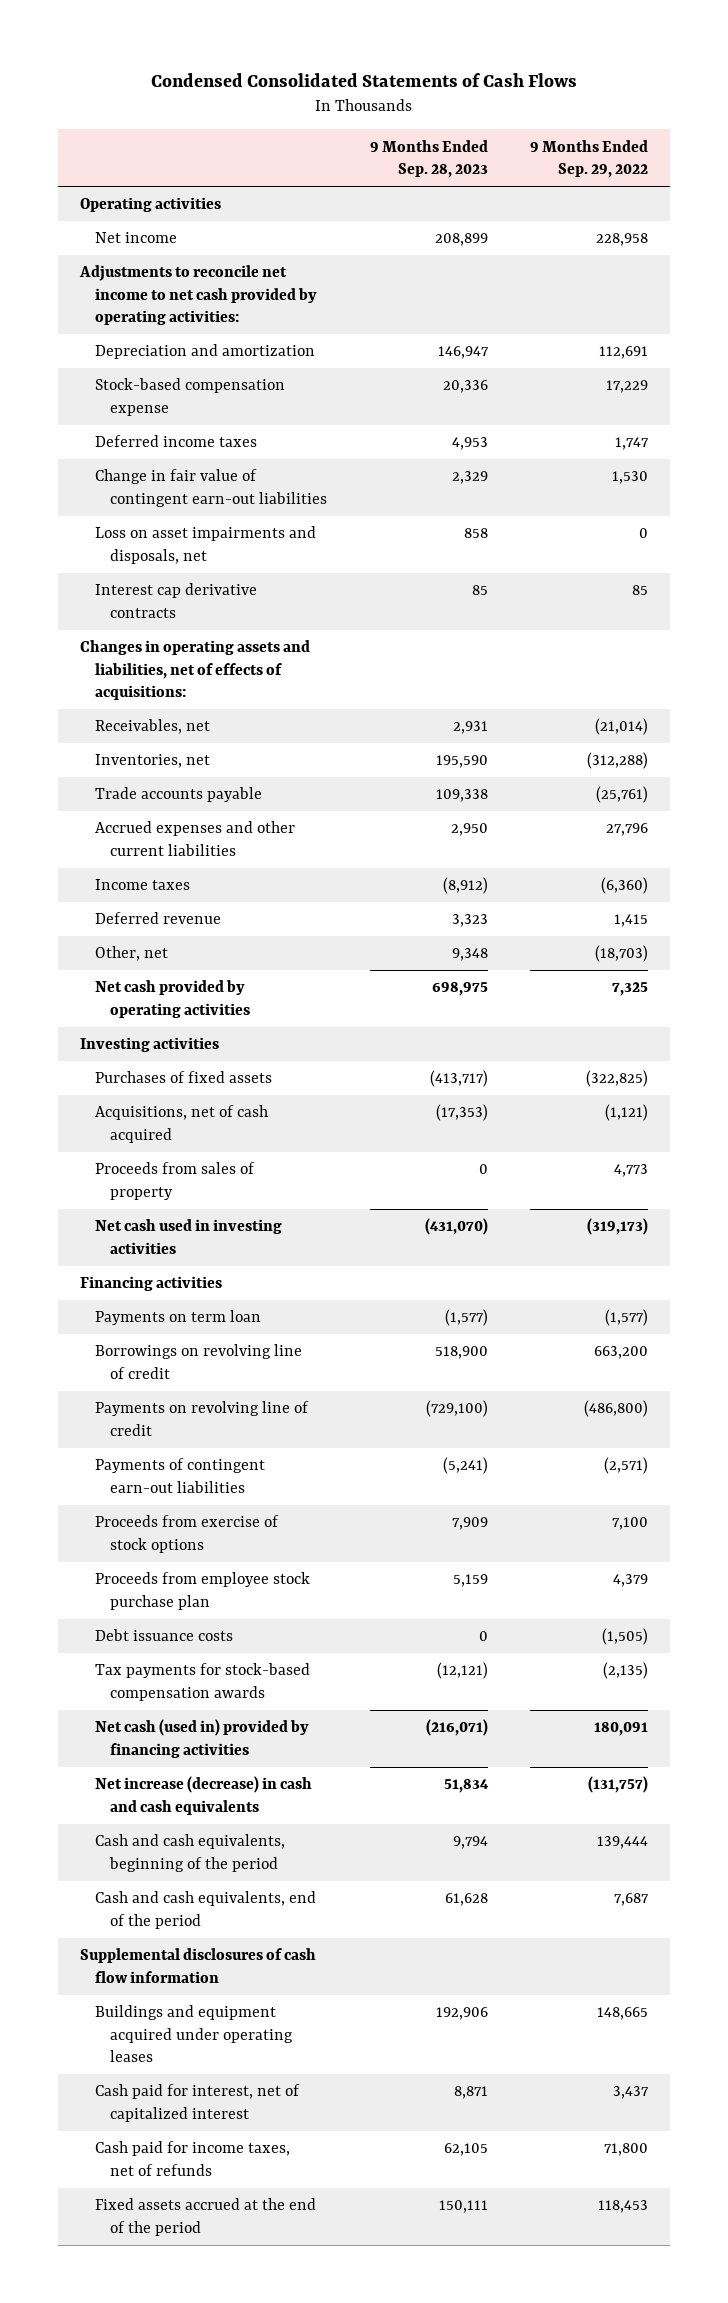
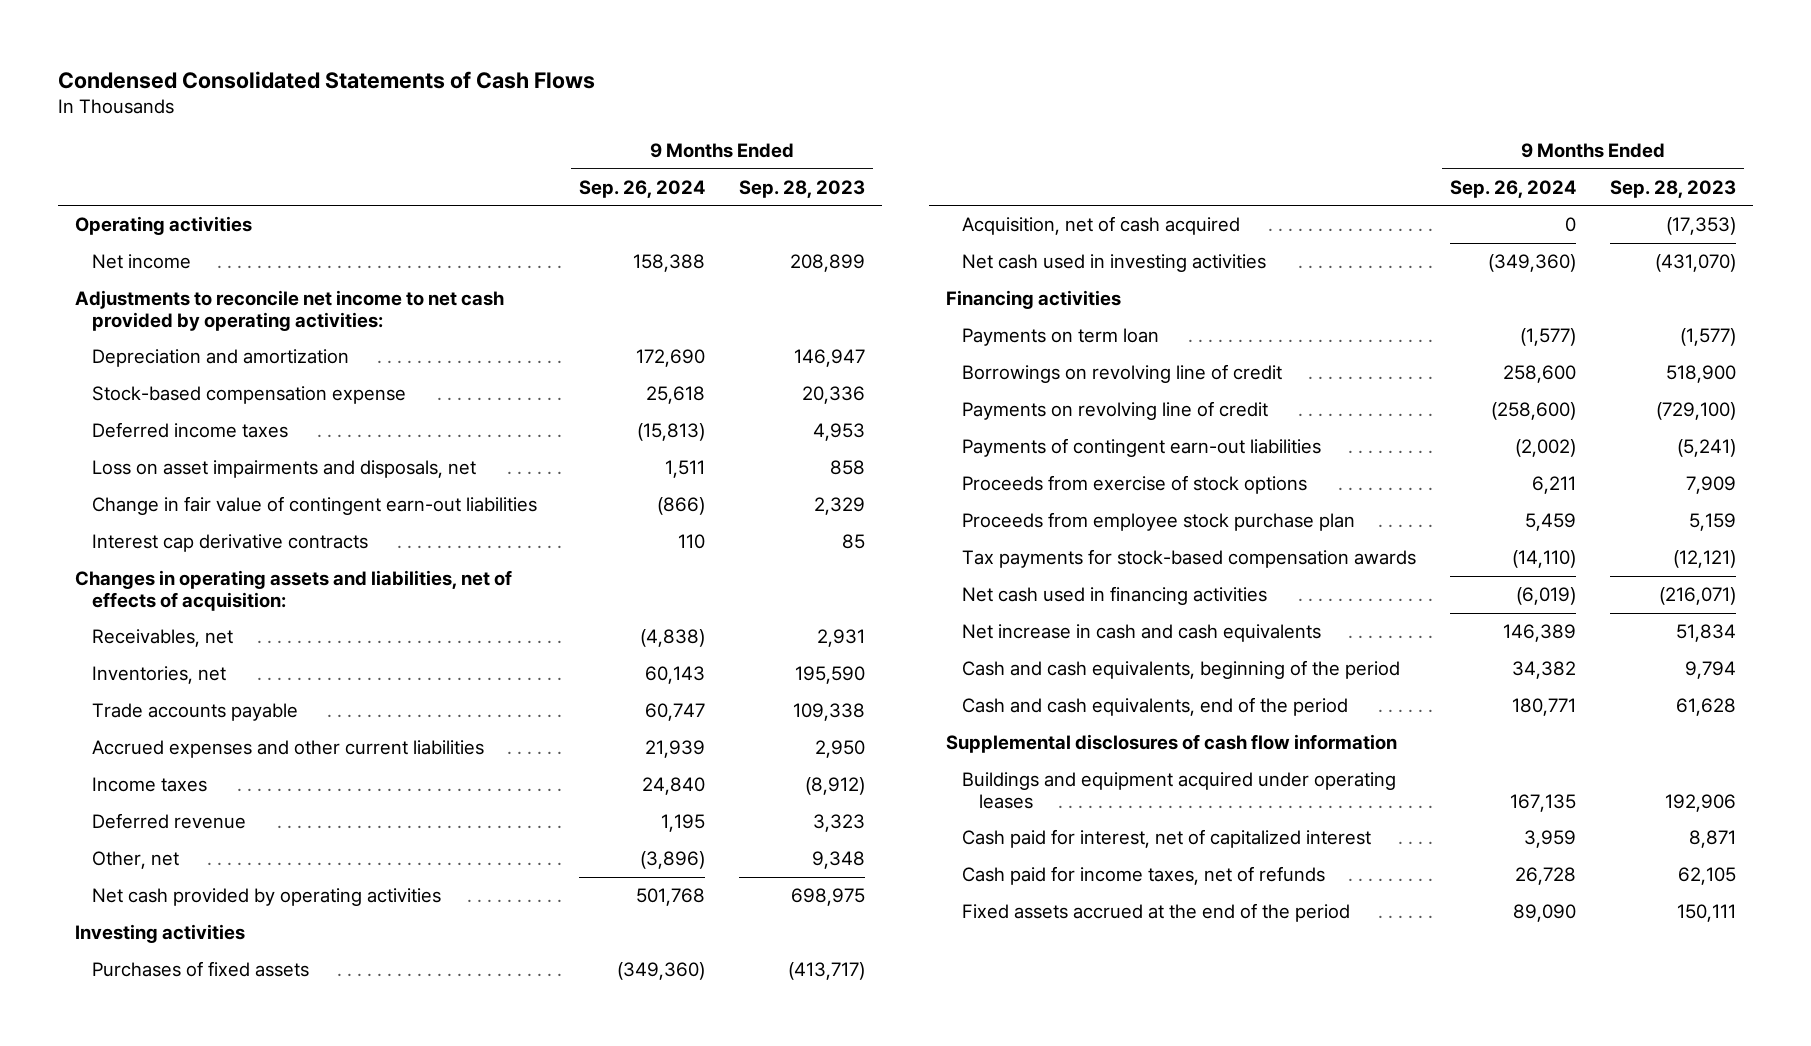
- | 9 Months Ended Sep. 28, 2023 | 9 Months Ended Sep. 29, 2022
+ | 9 Months Ended Sep. 26, 2024 | 9 Months Ended Sep. 28, 2023
moved down: Change in fair value of contingent earn-out liabilities | (866) | 2,329
- Changes in operating assets and liabilities, net of effects of acquisitions:
+ Changes in operating assets and liabilities, net of effects of acquisition:
- Acquisitions, net of cash acquired | (17,353) | (1,121)
- Proceeds from sales of property | 0 | 4,773
+ Acquisition, net of cash acquired | 0 | (17,353)
- Debt issuance costs | 0 | (1,505)
- Net cash (used in) provided by financing activities | (216,071) | 180,091
- Net increase (decrease) in cash and cash equivalents | 51,834 | (131,757)
+ Net cash used in financing activities | (6,019) | (216,071)
+ Net increase in cash and cash equivalents | 146,389 | 51,834

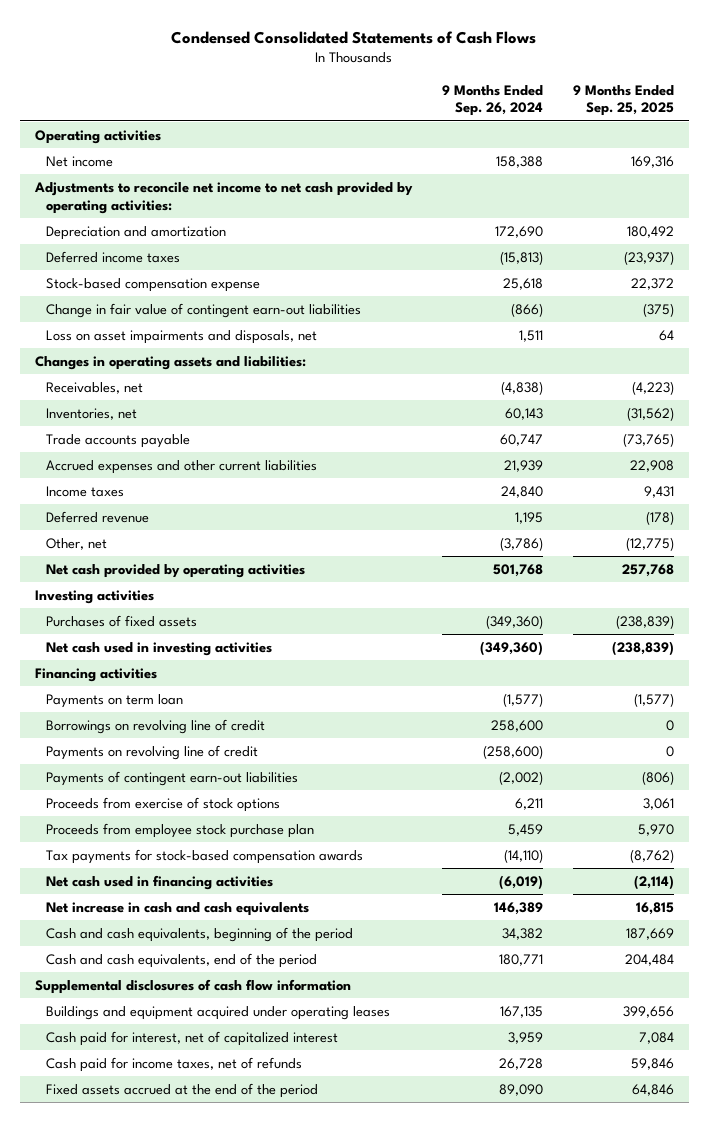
- | 9 Months Ended Sep. 26, 2024 | 9 Months Ended Sep. 28, 2023
+ | 9 Months Ended Sep. 26, 2024 | 9 Months Ended Sep. 25, 2025
moved down: Stock-based compensation expense | 25,618 | 22,372
- Interest cap derivative contracts | 110 | 85
- Changes in operating assets and liabilities, net of effects of acquisition:
moved down: Loss on asset impairments and disposals, net | 1,511 | 64
+ Changes in operating assets and liabilities:
- Other, net | (3,896) | 9,348
+ Other, net | (3,786) | (12,775)
- Acquisition, net of cash acquired | 0 | (17,353)

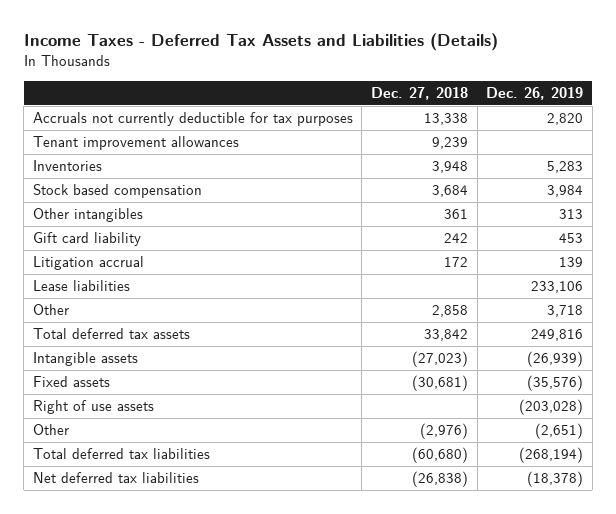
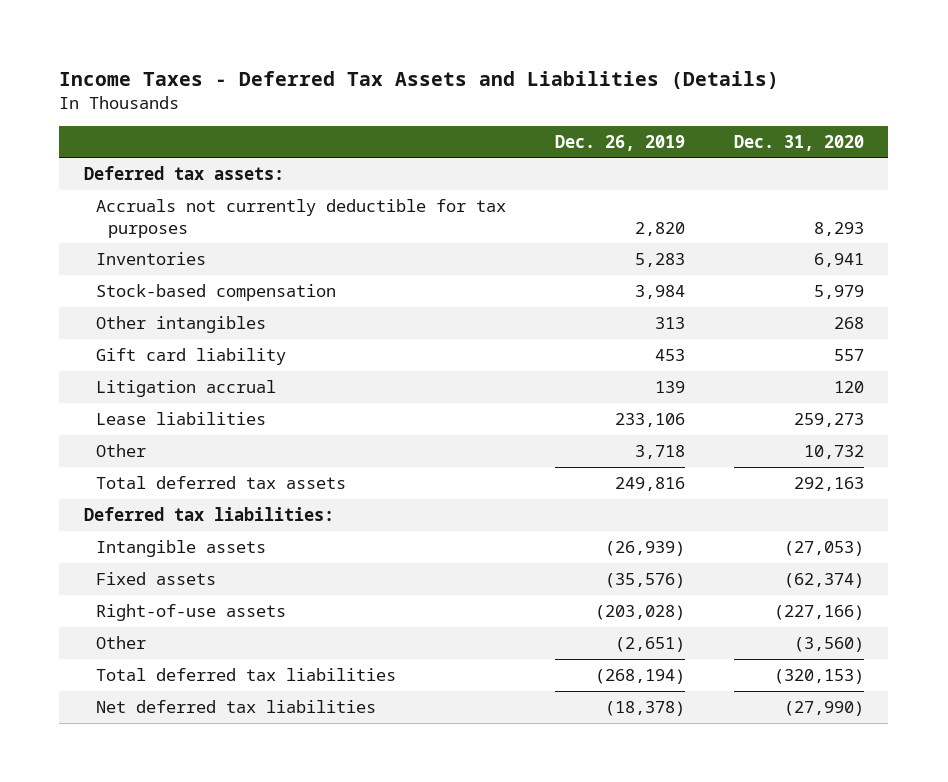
- | Dec. 27, 2018 | Dec. 26, 2019
+ | Dec. 26, 2019 | Dec. 31, 2020
+ Deferred tax assets:
- Tenant improvement allowances | 9,239 |
- Stock based compensation | 3,684 | 3,984
+ Stock-based compensation | 3,984 | 5,979
+ Deferred tax liabilities:
- Right of use assets | | (203,028)
+ Right-of-use assets | (203,028) | (227,166)

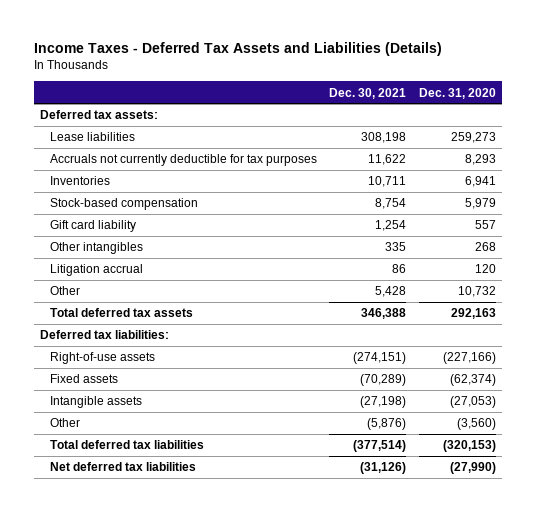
- | Dec. 26, 2019 | Dec. 31, 2020
+ | Dec. 30, 2021 | Dec. 31, 2020
moved up: Lease liabilities | 308,198 | 259,273
moved down: Other intangibles | 335 | 268
moved down: Fixed assets | (70,289) | (62,374)
moved down: Intangible assets | (27,198) | (27,053)

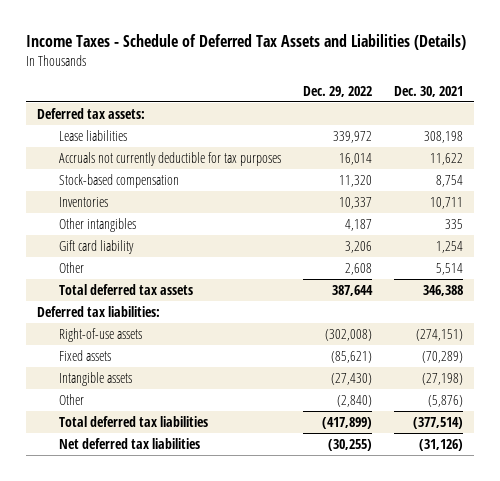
- Income Taxes - Deferred Tax Assets and Liabilities (Details)
+ Income Taxes - Schedule of Deferred Tax Assets and Liabilities (Details)
- | Dec. 30, 2021 | Dec. 31, 2020
+ | Dec. 29, 2022 | Dec. 30, 2021
moved down: Inventories | 10,337 | 10,711
- Litigation accrual | 86 | 120
- Other | 5,428 | 10,732
moved down: Gift card liability | 3,206 | 1,254
+ Other | 2,608 | 5,514

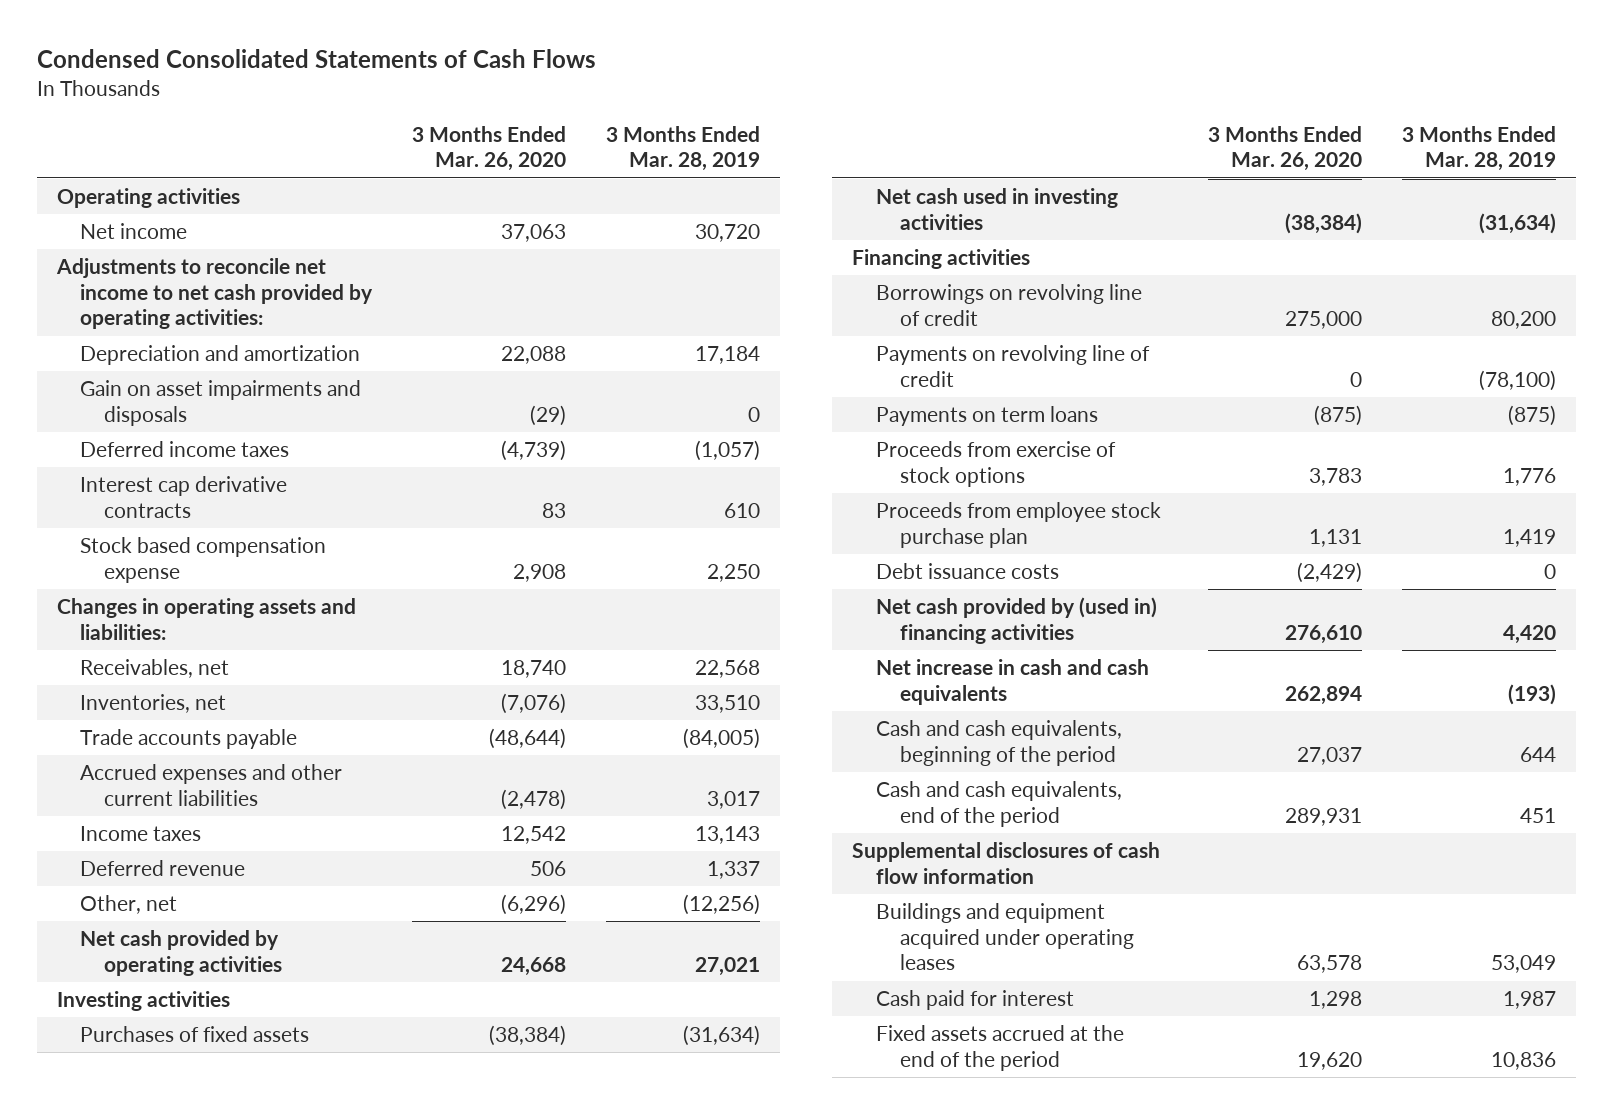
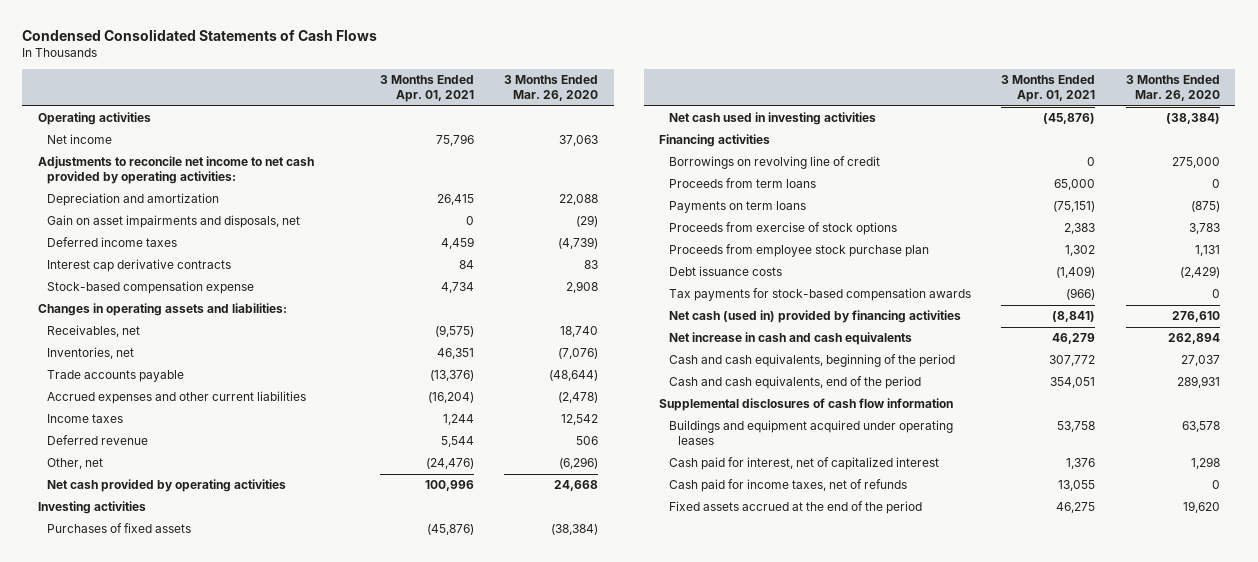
- | 3 Months Ended Mar. 26, 2020 | 3 Months Ended Mar. 28, 2019
+ | 3 Months Ended Apr. 01, 2021 | 3 Months Ended Mar. 26, 2020
- Gain on asset impairments and disposals | (29) | 0
+ Gain on asset impairments and disposals, net | 0 | (29)
- Stock based compensation expense | 2,908 | 2,250
+ Stock-based compensation expense | 4,734 | 2,908
- Payments on revolving line of credit | 0 | (78,100)
+ Proceeds from term loans | 65,000 | 0
- Net cash provided by (used in) financing activities | 276,610 | 4,420
+ Tax payments for stock-based compensation awards | (966) | 0
+ Net cash (used in) provided by financing activities | (8,841) | 276,610
- Cash paid for interest | 1,298 | 1,987
+ Cash paid for interest, net of capitalized interest | 1,376 | 1,298
+ Cash paid for income taxes, net of refunds | 13,055 | 0

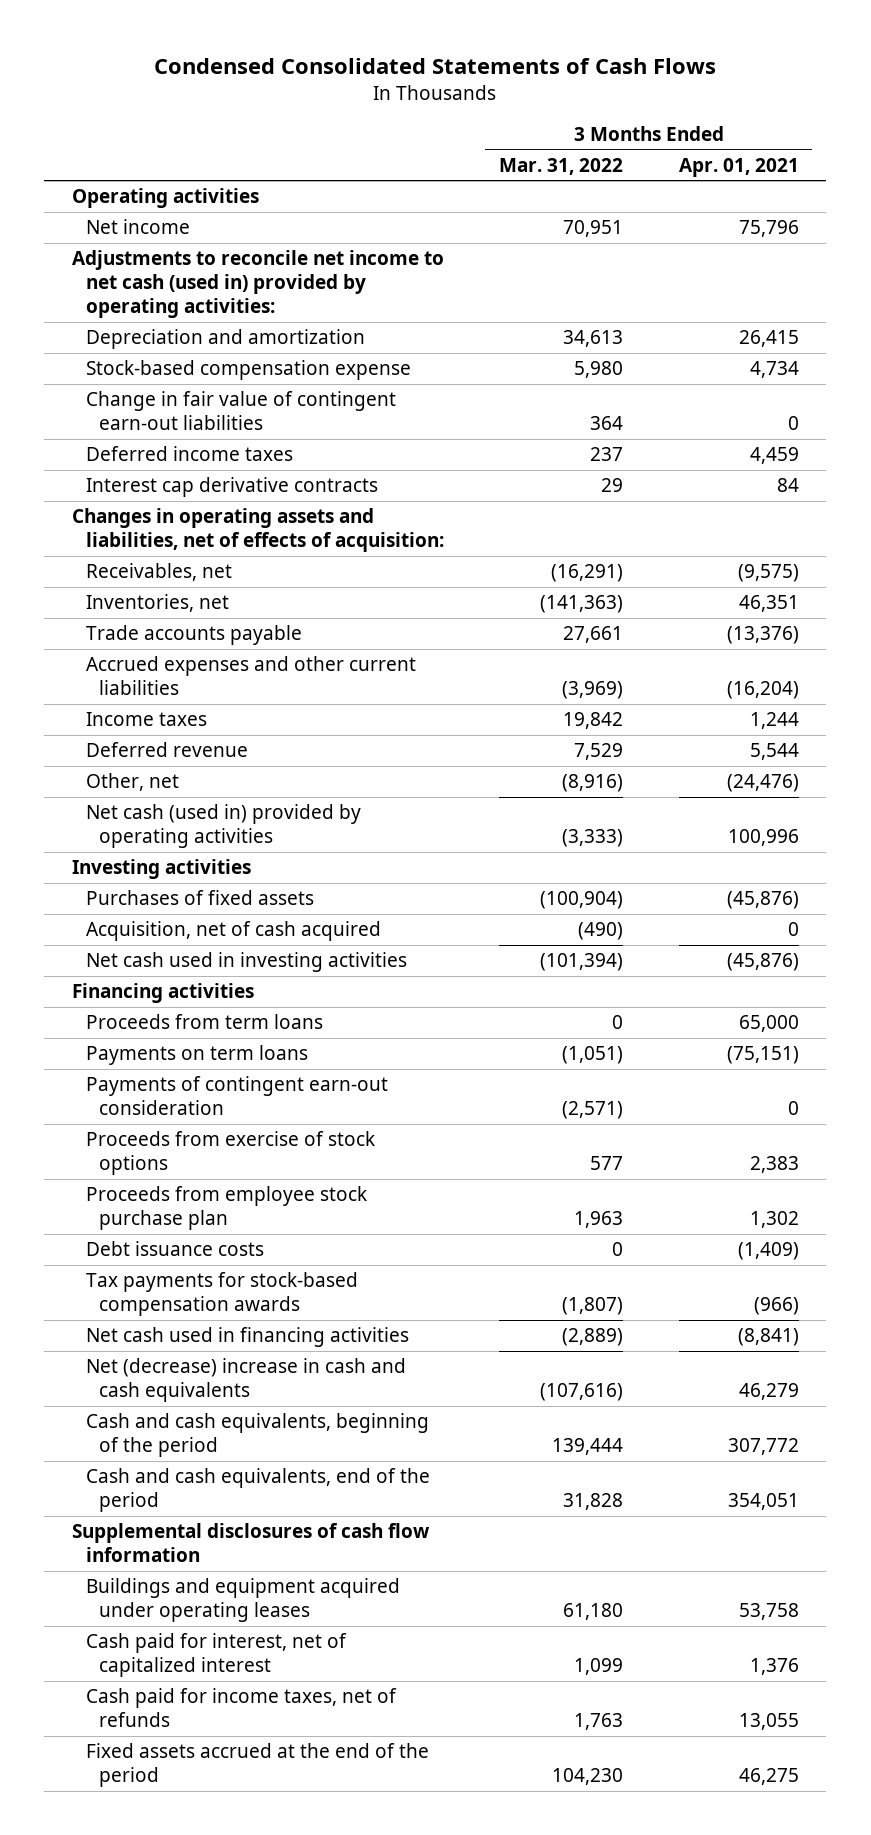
- | 3 Months Ended Apr. 01, 2021 | 3 Months Ended Mar. 26, 2020
+ | 3 Months Ended Mar. 31, 2022 | 3 Months Ended Apr. 01, 2021
- Adjustments to reconcile net income to net cash provided by operating activities:
+ Adjustments to reconcile net income to net cash (used in) provided by operating activities:
- Gain on asset impairments and disposals, net | 0 | (29)
moved up: Stock-based compensation expense | 5,980 | 4,734
+ Change in fair value of contingent earn-out liabilities | 364 | 0
- Changes in operating assets and liabilities:
+ Changes in operating assets and liabilities, net of effects of acquisition:
- Net cash provided by operating activities | 100,996 | 24,668
+ Net cash (used in) provided by operating activities | (3,333) | 100,996
+ Acquisition, net of cash acquired | (490) | 0
- Borrowings on revolving line of credit | 0 | 275,000
+ Payments of contingent earn-out consideration | (2,571) | 0
- Net cash (used in) provided by financing activities | (8,841) | 276,610
- Net increase in cash and cash equivalents | 46,279 | 262,894
+ Net cash used in financing activities | (2,889) | (8,841)
+ Net (decrease) increase in cash and cash equivalents | (107,616) | 46,279

